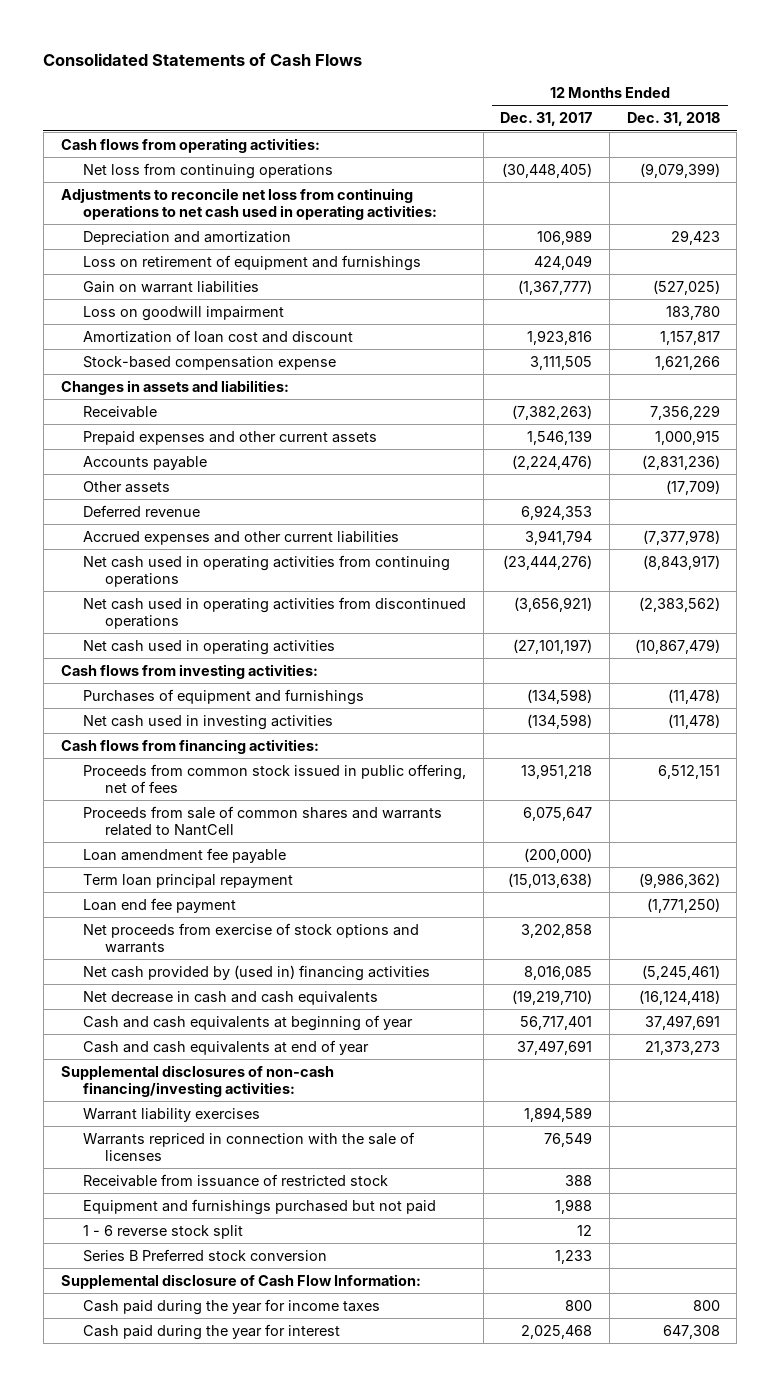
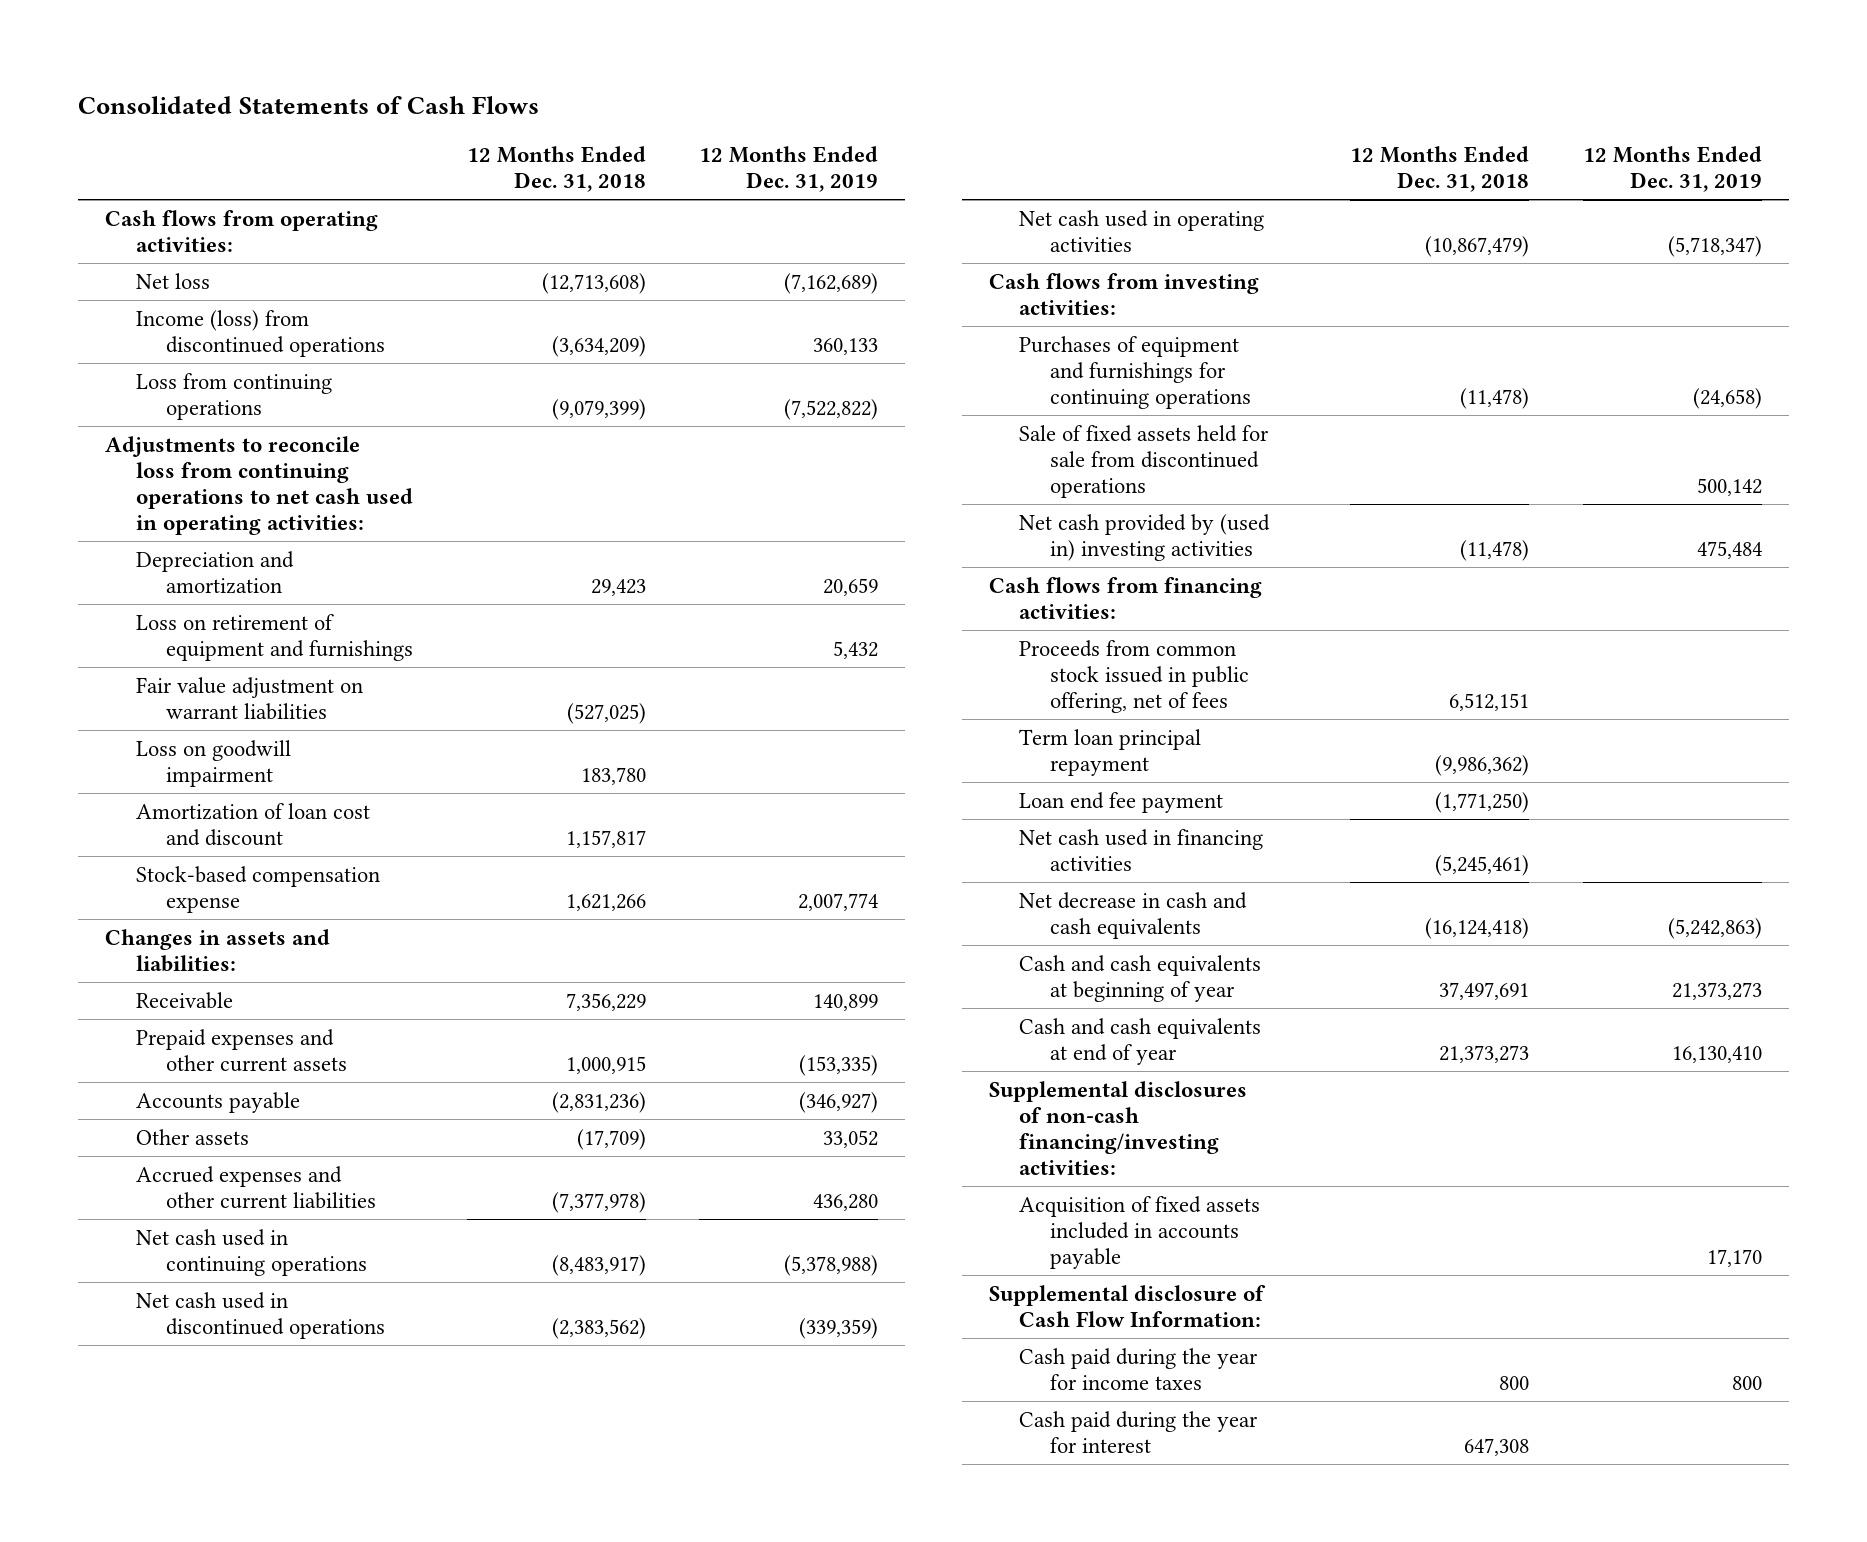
- | 12 Months Ended Dec. 31, 2017 | 12 Months Ended Dec. 31, 2018
+ | 12 Months Ended Dec. 31, 2018 | 12 Months Ended Dec. 31, 2019
- Net loss from continuing operations | (30,448,405) | (9,079,399)
- Adjustments to reconcile net loss from continuing operations to net cash used in operating activities:
+ Net loss | (12,713,608) | (7,162,689)
+ Income (loss) from discontinued operations | (3,634,209) | 360,133
+ Loss from continuing operations | (9,079,399) | (7,522,822)
+ Adjustments to reconcile loss from continuing operations to net cash used in operating activities:
- Gain on warrant liabilities | (1,367,777) | (527,025)
+ Fair value adjustment on warrant liabilities | (527,025) |
- Deferred revenue | 6,924,353 |
- Net cash used in operating activities from continuing operations | (23,444,276) | (8,843,917)
- Net cash used in operating activities from discontinued operations | (3,656,921) | (2,383,562)
+ Net cash used in continuing operations | (8,483,917) | (5,378,988)
+ Net cash used in discontinued operations | (2,383,562) | (339,359)
- Purchases of equipment and furnishings | (134,598) | (11,478)
- Net cash used in investing activities | (134,598) | (11,478)
+ Purchases of equipment and furnishings for continuing operations | (11,478) | (24,658)
+ Sale of fixed assets held for sale from discontinued operations | | 500,142
+ Net cash provided by (used in) investing activities | (11,478) | 475,484
- Proceeds from sale of common shares and warrants related to NantCell | 6,075,647 |
- Loan amendment fee payable | (200,000) |
- Net proceeds from exercise of stock options and warrants | 3,202,858 |
- Net cash provided by (used in) financing activities | 8,016,085 | (5,245,461)
+ Net cash used in financing activities | (5,245,461) |
- Warrant liability exercises | 1,894,589 |
- Warrants repriced in connection with the sale of licenses | 76,549 |
- Receivable from issuance of restricted stock | 388 |
- Equipment and furnishings purchased but not paid | 1,988 |
- 1 - 6 reverse stock split | 12 |
- Series B Preferred stock conversion | 1,233 |
+ Acquisition of fixed assets included in accounts payable | | 17,170

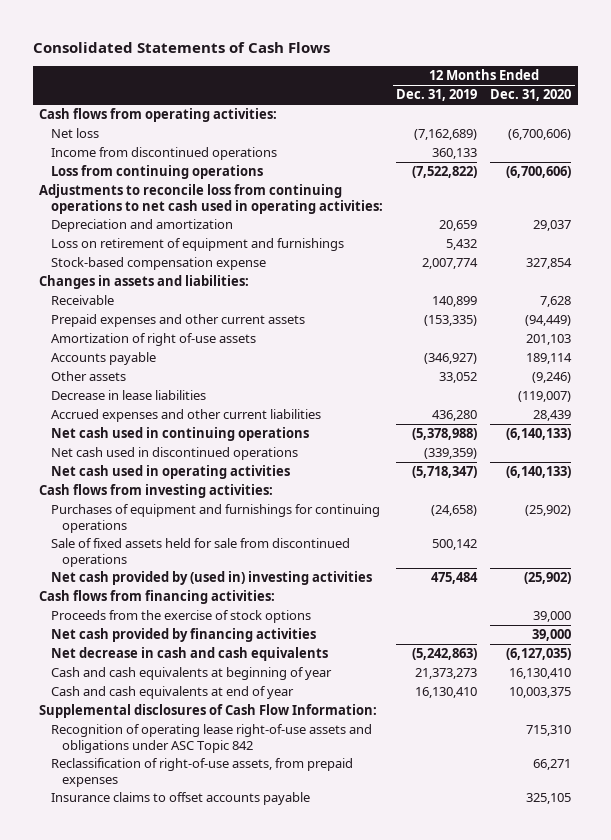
- | 12 Months Ended Dec. 31, 2018 | 12 Months Ended Dec. 31, 2019
+ | 12 Months Ended Dec. 31, 2019 | 12 Months Ended Dec. 31, 2020
- Income (loss) from discontinued operations | (3,634,209) | 360,133
+ Income from discontinued operations | 360,133 |
- Fair value adjustment on warrant liabilities | (527,025) |
- Loss on goodwill impairment | 183,780 |
- Amortization of loan cost and discount | 1,157,817 |
+ Amortization of right of-use assets | | 201,103
+ Decrease in lease liabilities | | (119,007)
- Proceeds from common stock issued in public offering, net of fees | 6,512,151 |
- Term loan principal repayment | (9,986,362) |
- Loan end fee payment | (1,771,250) |
- Net cash used in financing activities | (5,245,461) |
+ Proceeds from the exercise of stock options | | 39,000
+ Net cash provided by financing activities | | 39,000
- Supplemental disclosures of non-cash financing/investing activities:
- Acquisition of fixed assets included in accounts payable | | 17,170
- Supplemental disclosure of Cash Flow Information:
- Cash paid during the year for income taxes | 800 | 800
- Cash paid during the year for interest | 647,308 |
+ Supplemental disclosures of Cash Flow Information:
+ Recognition of operating lease right-of-use assets and obligations under ASC Topic 842 | | 715,310
+ Reclassification of right-of-use assets, from prepaid expenses | | 66,271
+ Insurance claims to offset accounts payable | | 325,105

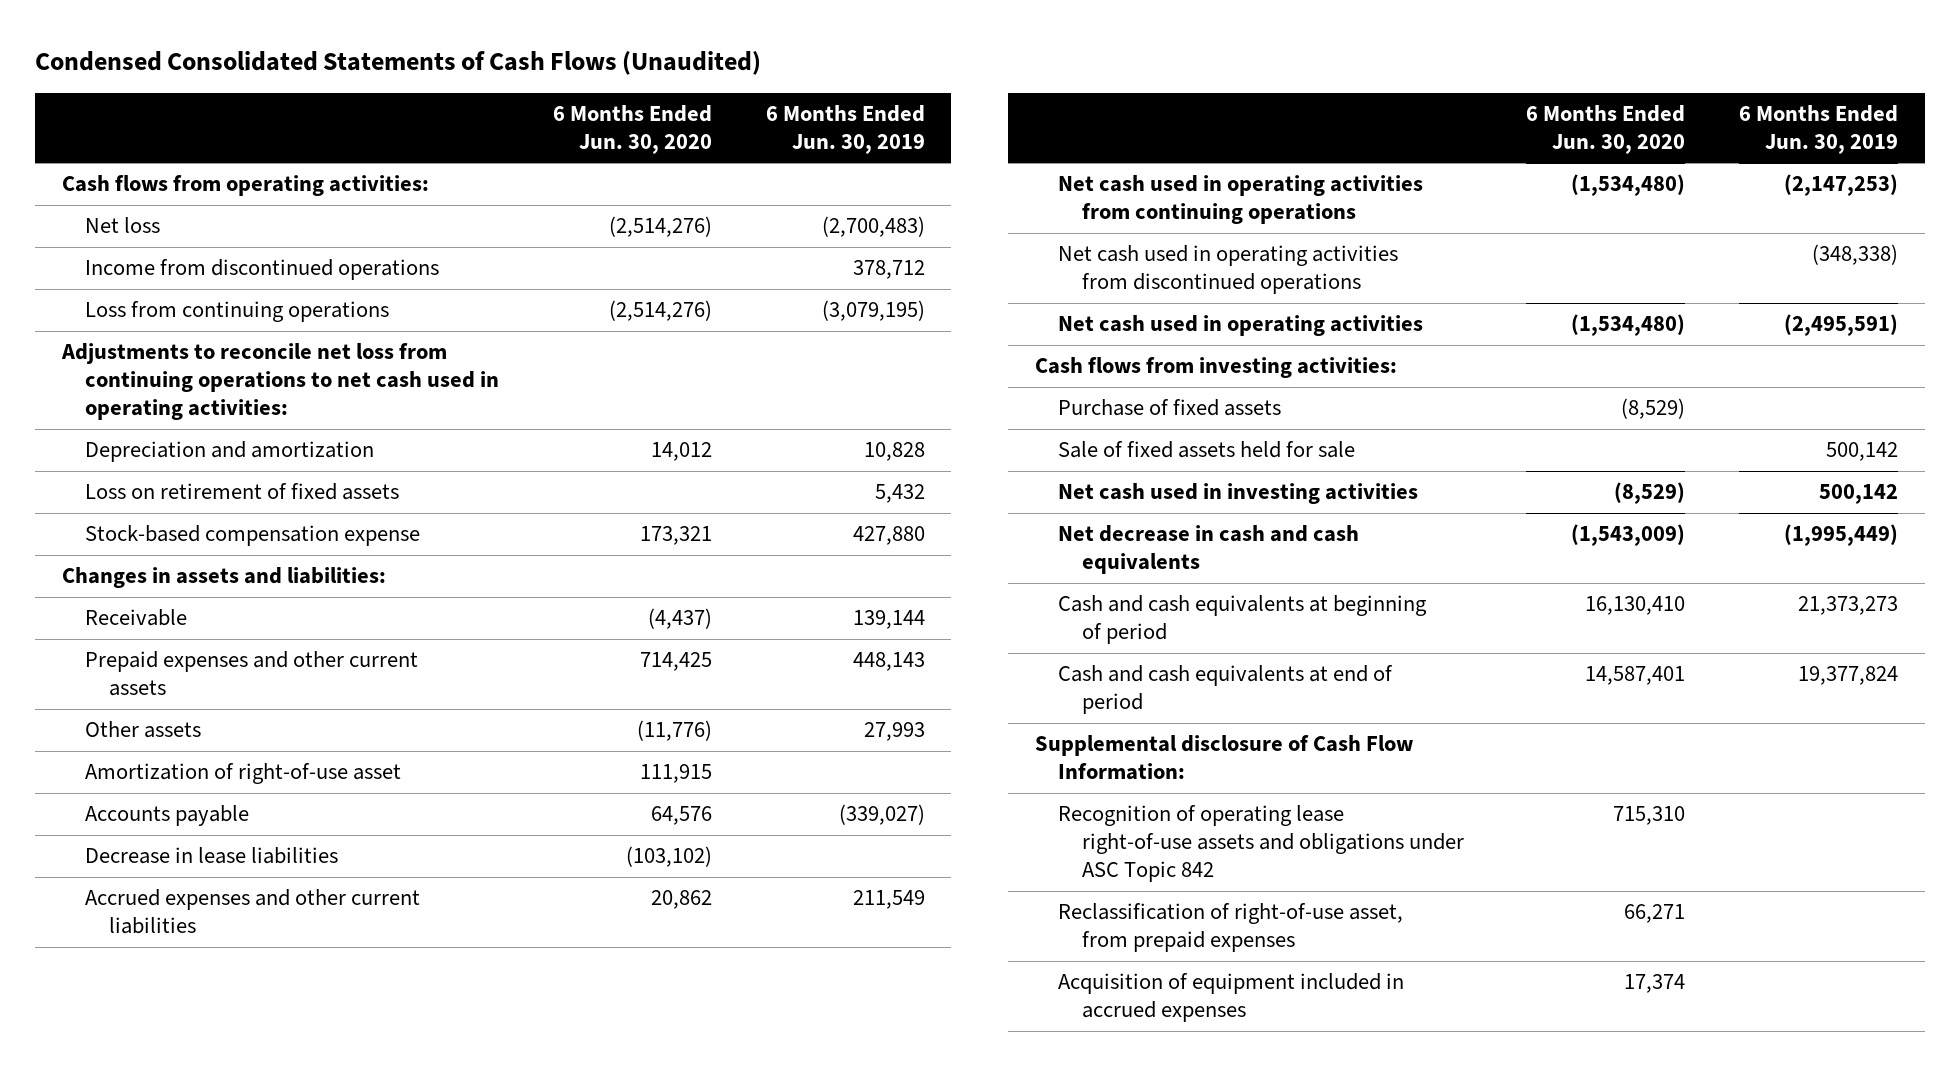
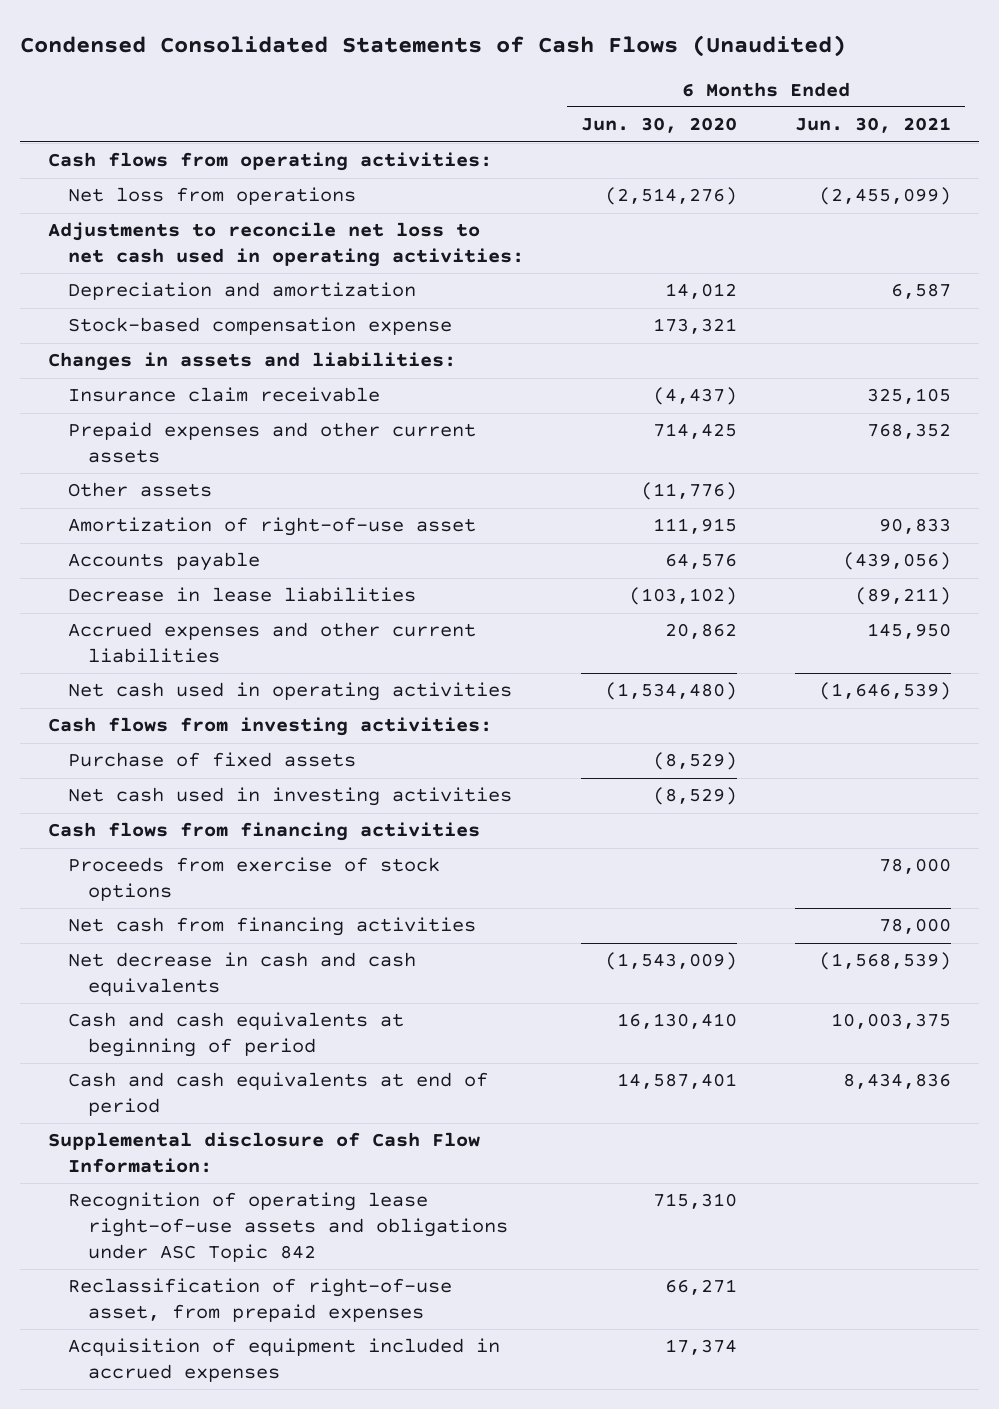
- | 6 Months Ended Jun. 30, 2020 | 6 Months Ended Jun. 30, 2019
+ | 6 Months Ended Jun. 30, 2020 | 6 Months Ended Jun. 30, 2021
- Net loss | (2,514,276) | (2,700,483)
- Income from discontinued operations | | 378,712
- Loss from continuing operations | (2,514,276) | (3,079,195)
- Adjustments to reconcile net loss from continuing operations to net cash used in operating activities:
+ Net loss from operations | (2,514,276) | (2,455,099)
+ Adjustments to reconcile net loss to net cash used in operating activities:
- Loss on retirement of fixed assets | | 5,432
- Receivable | (4,437) | 139,144
+ Insurance claim receivable | (4,437) | 325,105
- Net cash used in operating activities from continuing operations | (1,534,480) | (2,147,253)
- Net cash used in operating activities from discontinued operations | | (348,338)
- Sale of fixed assets held for sale | | 500,142
+ Cash flows from financing activities
+ Proceeds from exercise of stock options | | 78,000
+ Net cash from financing activities | | 78,000

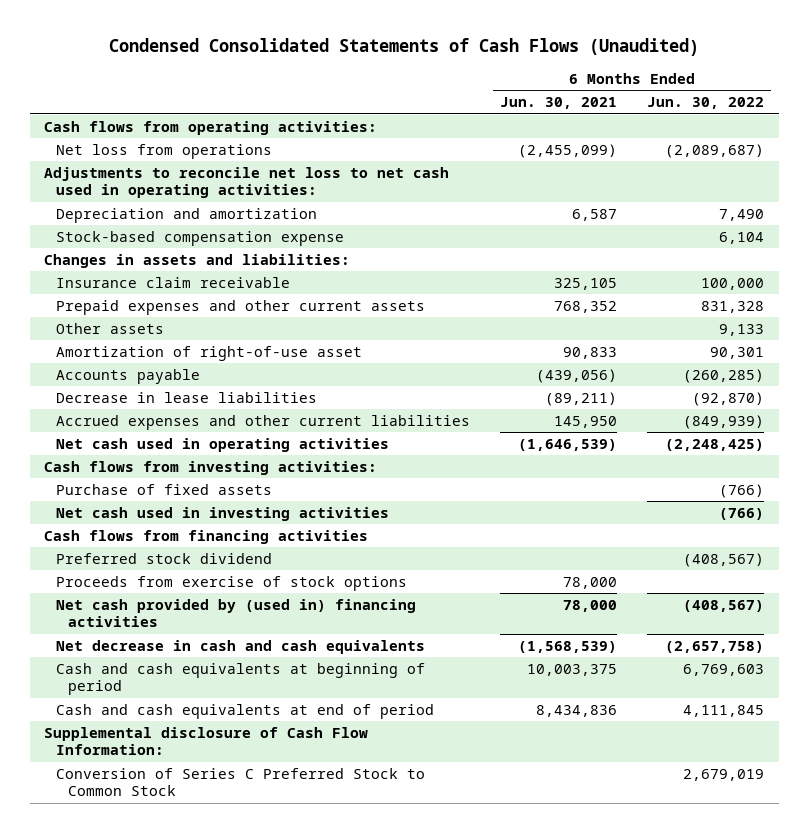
- | 6 Months Ended Jun. 30, 2020 | 6 Months Ended Jun. 30, 2021
+ | 6 Months Ended Jun. 30, 2021 | 6 Months Ended Jun. 30, 2022
+ Preferred stock dividend | | (408,567)
- Net cash from financing activities | | 78,000
+ Net cash provided by (used in) financing activities | 78,000 | (408,567)
- Recognition of operating lease right-of-use assets and obligations under ASC Topic 842 | 715,310 |
- Reclassification of right-of-use asset, from prepaid expenses | 66,271 |
- Acquisition of equipment included in accrued expenses | 17,374 |
+ Conversion of Series C Preferred Stock to Common Stock | | 2,679,019

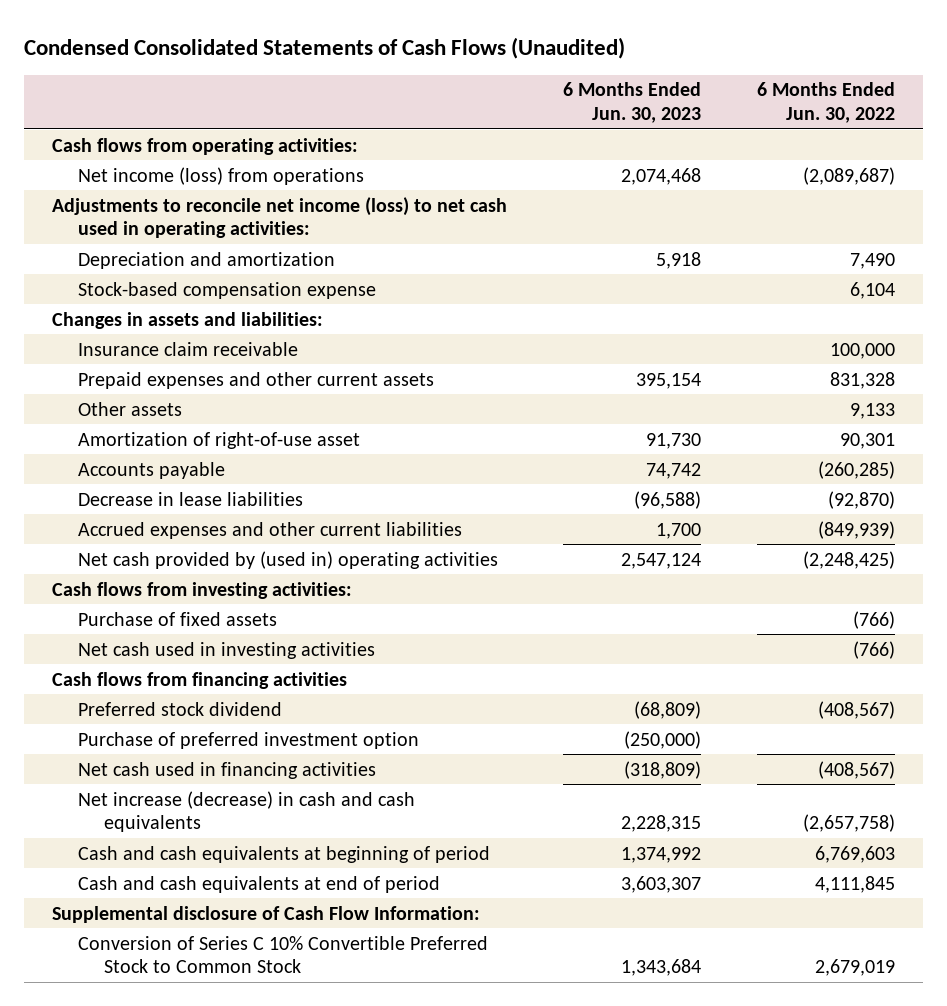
- | 6 Months Ended Jun. 30, 2021 | 6 Months Ended Jun. 30, 2022
+ | 6 Months Ended Jun. 30, 2023 | 6 Months Ended Jun. 30, 2022
- Net loss from operations | (2,455,099) | (2,089,687)
- Adjustments to reconcile net loss to net cash used in operating activities:
+ Net income (loss) from operations | 2,074,468 | (2,089,687)
+ Adjustments to reconcile net income (loss) to net cash used in operating activities:
- Net cash used in operating activities | (1,646,539) | (2,248,425)
+ Net cash provided by (used in) operating activities | 2,547,124 | (2,248,425)
- Proceeds from exercise of stock options | 78,000 |
- Net cash provided by (used in) financing activities | 78,000 | (408,567)
- Net decrease in cash and cash equivalents | (1,568,539) | (2,657,758)
+ Purchase of preferred investment option | (250,000) |
+ Net cash used in financing activities | (318,809) | (408,567)
+ Net increase (decrease) in cash and cash equivalents | 2,228,315 | (2,657,758)
- Conversion of Series C Preferred Stock to Common Stock | | 2,679,019
+ Conversion of Series C 10% Convertible Preferred Stock to Common Stock | 1,343,684 | 2,679,019

